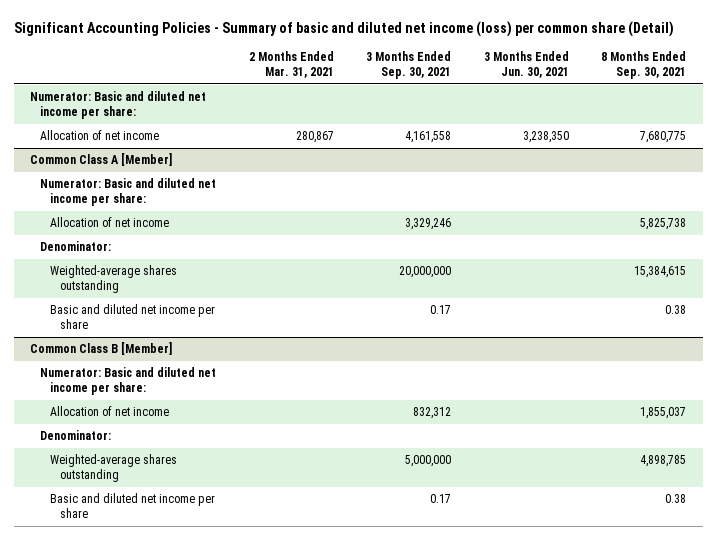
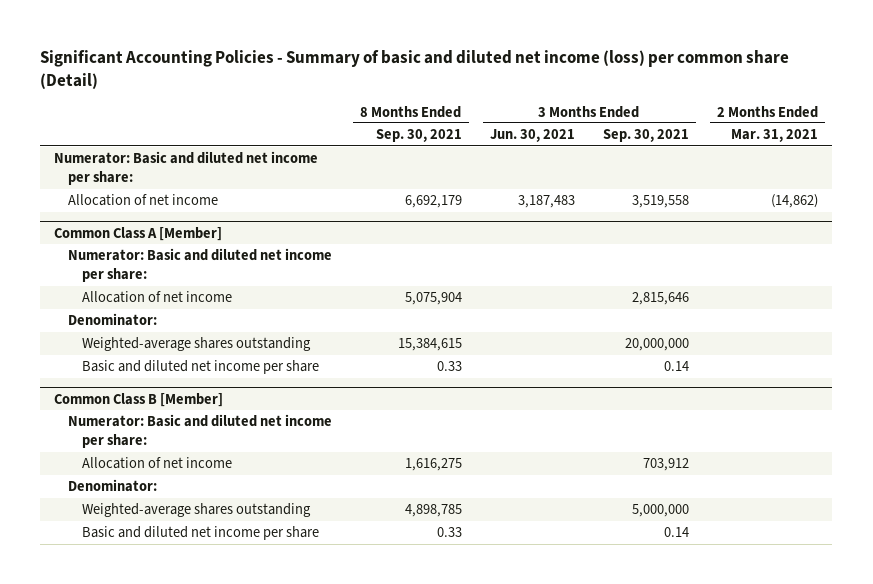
- | 2 Months Ended Mar. 31, 2021 | 3 Months Ended Sep. 30, 2021 | 3 Months Ended Jun. 30, 2021 | 8 Months Ended Sep. 30, 2021
+ | 8 Months Ended Sep. 30, 2021 | 3 Months Ended Jun. 30, 2021 | 3 Months Ended Sep. 30, 2021 | 2 Months Ended Mar. 31, 2021
- Allocation of net income | 280,867 | 4,161,558 | 3,238,350 | 7,680,775
+ Allocation of net income | 6,692,179 | 3,187,483 | 3,519,558 | (14,862)
@ Common Class A [Member]
- Allocation of net income | | 3,329,246 | | 5,825,738
+ Allocation of net income | 5,075,904 | | 2,815,646 |
- Basic and diluted net income per share | | 0.17 | | 0.38
+ Basic and diluted net income per share | 0.33 | | 0.14 |
@ Common Class B [Member]
- Allocation of net income | | 832,312 | | 1,855,037
+ Allocation of net income | 1,616,275 | | 703,912 |
- Basic and diluted net income per share | | 0.17 | | 0.38
+ Basic and diluted net income per share | 0.33 | | 0.14 |

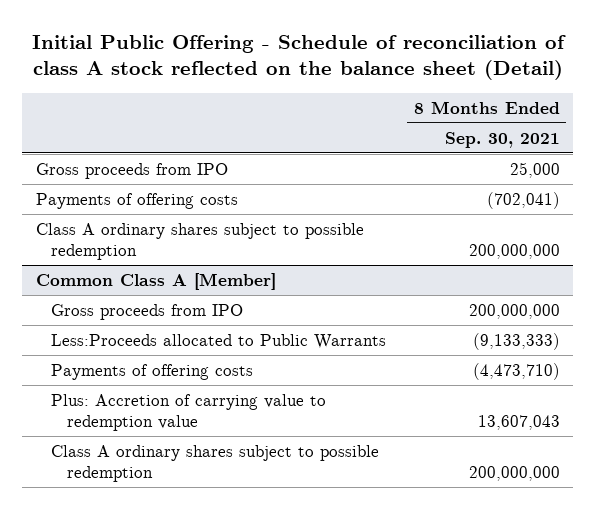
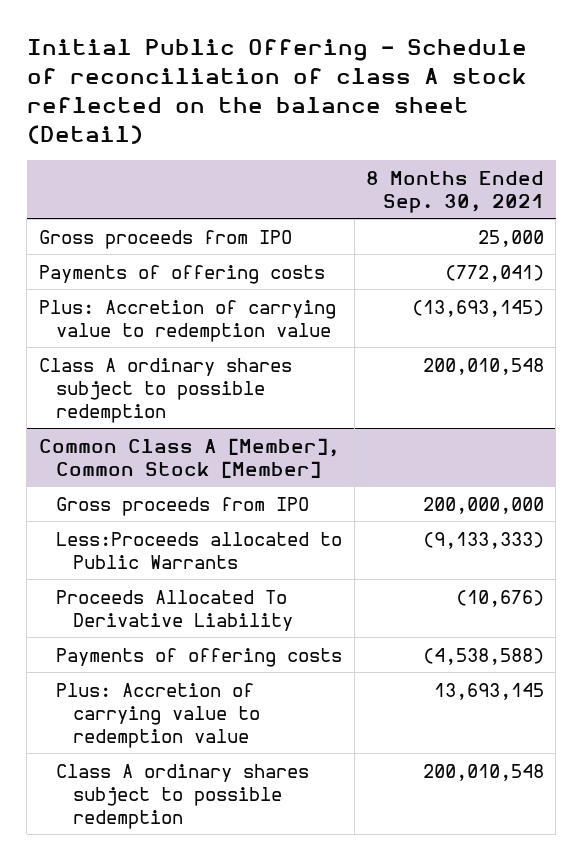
- Payments of offering costs | (702,041)
- Class A ordinary shares subject to possible redemption | 200,000,000
- Common Class A [Member]
+ Payments of offering costs | (772,041)
+ Plus: Accretion of carrying value to redemption value | (13,693,145)
+ Class A ordinary shares subject to possible redemption | 200,010,548
+ Common Class A [Member], Common Stock [Member]
- Payments of offering costs | (4,473,710)
- Plus: Accretion of carrying value to redemption value | 13,607,043
- Class A ordinary shares subject to possible redemption | 200,000,000
+ Proceeds Allocated To Derivative Liability | (10,676)
+ Payments of offering costs | (4,538,588)
+ Plus: Accretion of carrying value to redemption value | 13,693,145
+ Class A ordinary shares subject to possible redemption | 200,010,548

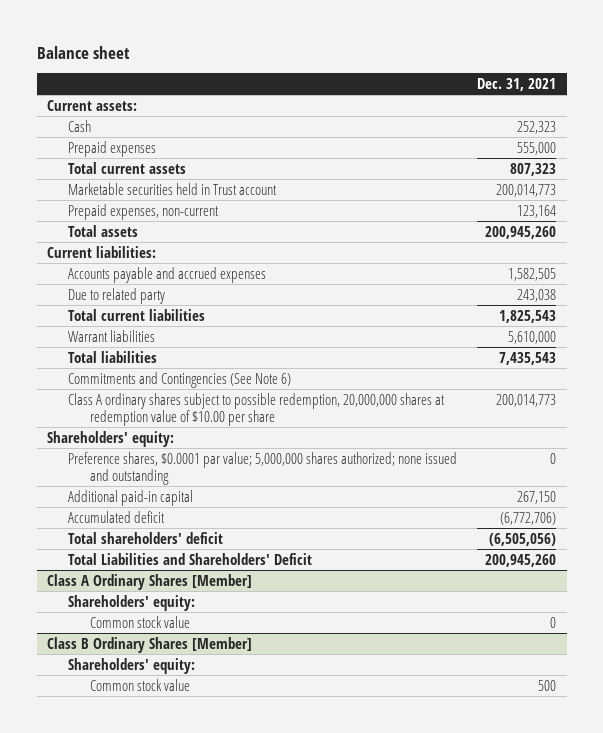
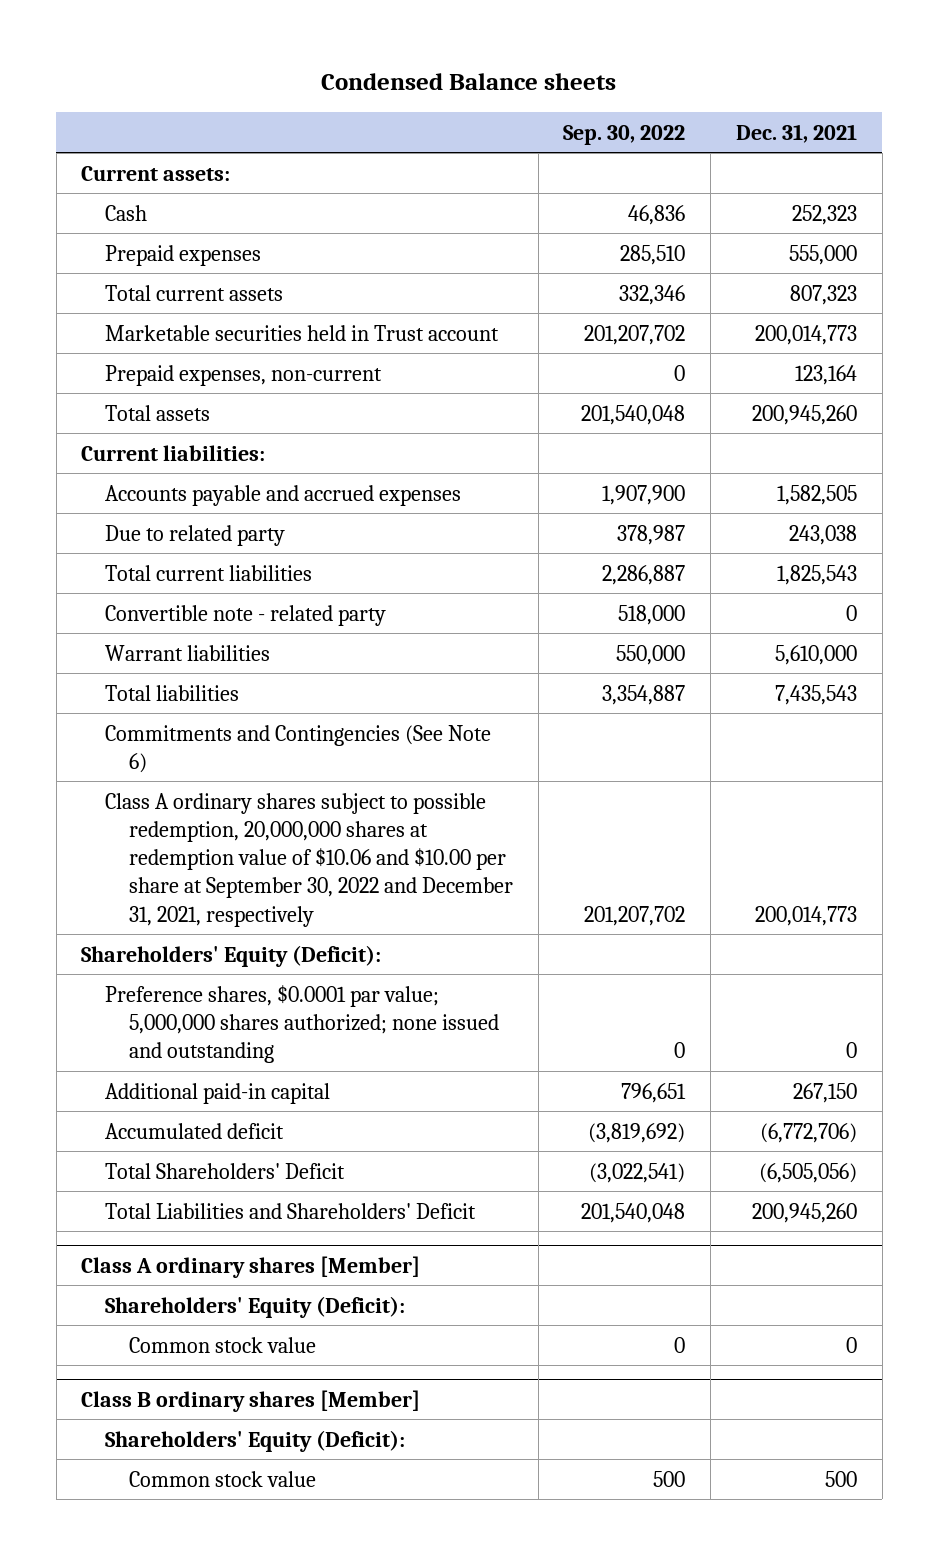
- Balance sheet
+ Condensed Balance sheets
- | Dec. 31, 2021
+ | Sep. 30, 2022 | Dec. 31, 2021
+ Convertible note - related party | 518,000 | 0
- Class A ordinary shares subject to possible redemption, 20,000,000 shares at redemption value of $10.00 per share | 200,014,773
- Shareholders' equity:
+ Class A ordinary shares subject to possible redemption, 20,000,000 shares at redemption value of $10.06 and $10.00 per share at September 30, 2022 and December 31, 2021, respectively | 201,207,702 | 200,014,773
+ Shareholders' Equity (Deficit):
- Total shareholders' deficit | (6,505,056)
+ Total Shareholders' Deficit | (3,022,541) | (6,505,056)
- Class A Ordinary Shares [Member]
- Shareholders' equity:
+ Class A ordinary shares [Member]
+ Shareholders' Equity (Deficit):
- Class B Ordinary Shares [Member]
- Shareholders' equity:
+ Class B ordinary shares [Member]
+ Shareholders' Equity (Deficit):

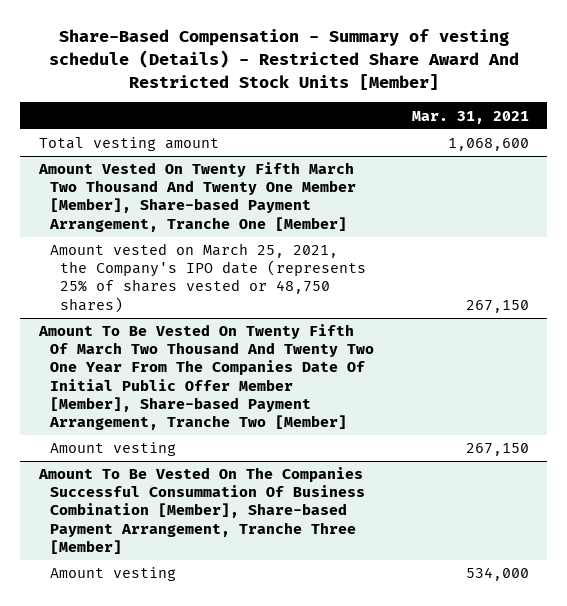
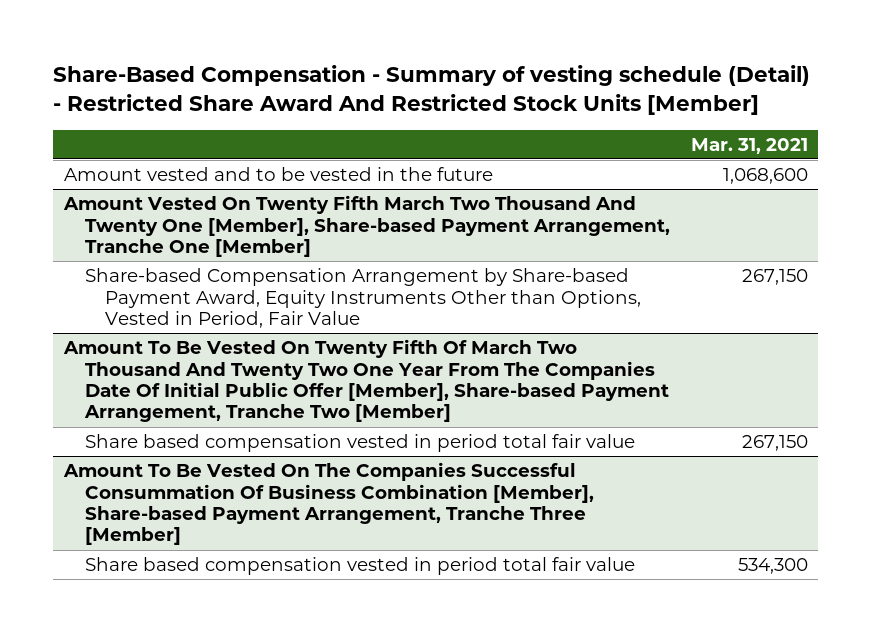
- Share-Based Compensation - Summary of vesting schedule (Details) - Restricted Share Award And Restricted Stock Units [Member]
+ Share-Based Compensation - Summary of vesting schedule (Detail) - Restricted Share Award And Restricted Stock Units [Member]
- Total vesting amount | 1,068,600
- Amount Vested On Twenty Fifth March Two Thousand And Twenty One Member [Member], Share-based Payment Arrangement, Tranche One [Member]
- Amount vested on March 25, 2021, the Company's IPO date (represents 25% of shares vested or 48,750 shares) | 267,150
- Amount To Be Vested On Twenty Fifth Of March Two Thousand And Twenty Two One Year From The Companies Date Of Initial Public Offer Member [Member], Share-based Payment Arrangement, Tranche Two [Member]
- Amount vesting | 267,150
+ Amount vested and to be vested in the future | 1,068,600
+ Amount Vested On Twenty Fifth March Two Thousand And Twenty One [Member], Share-based Payment Arrangement, Tranche One [Member]
+ Share-based Compensation Arrangement by Share-based Payment Award, Equity Instruments Other than Options, Vested in Period, Fair Value | 267,150
+ Amount To Be Vested On Twenty Fifth Of March Two Thousand And Twenty Two One Year From The Companies Date Of Initial Public Offer [Member], Share-based Payment Arrangement, Tranche Two [Member]
+ Share based compensation vested in period total fair value | 267,150
@ Amount To Be Vested On The Companies Successful Consummation Of Business Combination [Member], Share-based Payment Arrangement, Tranche Three [Member]
- Amount vesting | 534,000
+ Share based compensation vested in period total fair value | 534,300

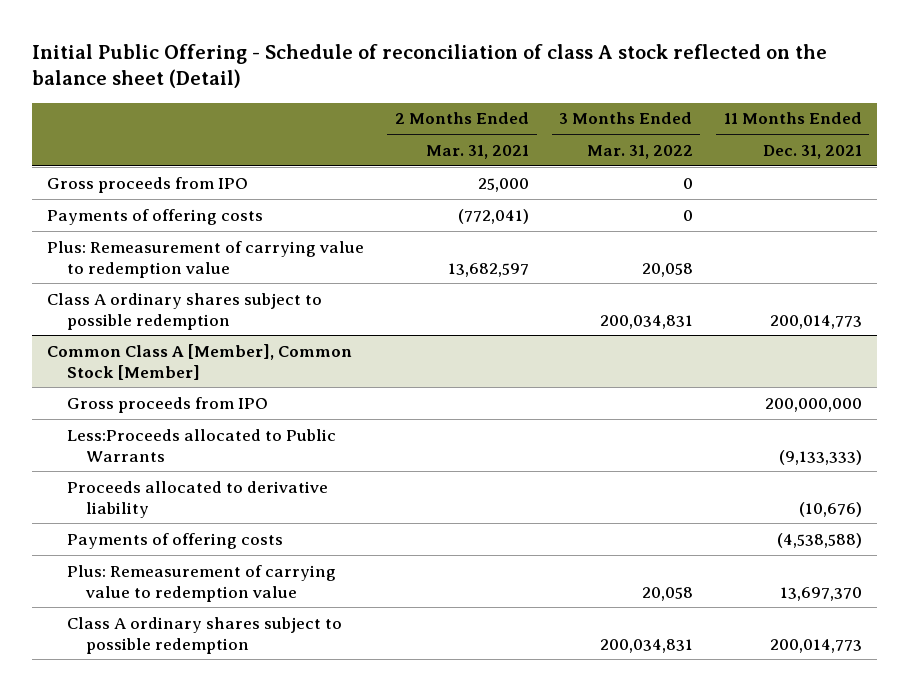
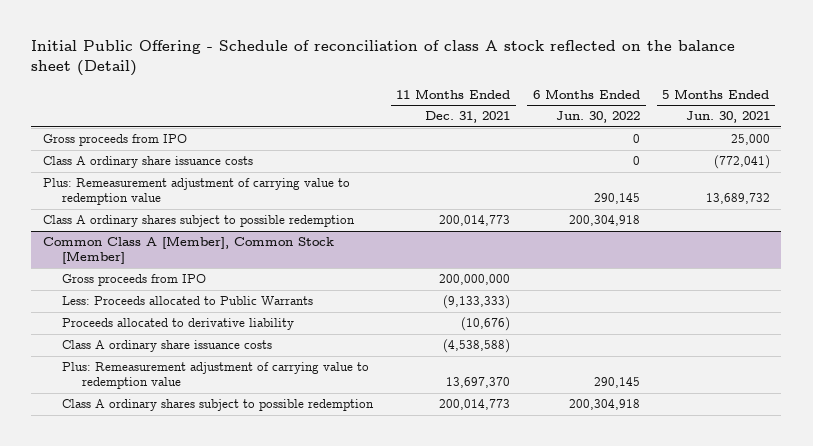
- | 2 Months Ended Mar. 31, 2021 | 3 Months Ended Mar. 31, 2022 | 11 Months Ended Dec. 31, 2021
+ | 11 Months Ended Dec. 31, 2021 | 6 Months Ended Jun. 30, 2022 | 5 Months Ended Jun. 30, 2021
- Payments of offering costs | (772,041) | 0 |
- Plus: Remeasurement of carrying value to redemption value | 13,682,597 | 20,058 |
+ Class A ordinary share issuance costs | | 0 | (772,041)
+ Plus: Remeasurement adjustment of carrying value to redemption value | | 290,145 | 13,689,732
@ Common Class A [Member], Common Stock [Member]
- Less:Proceeds allocated to Public Warrants | | | (9,133,333)
+ Less: Proceeds allocated to Public Warrants | (9,133,333) | |
- Payments of offering costs | | | (4,538,588)
- Plus: Remeasurement of carrying value to redemption value | | 20,058 | 13,697,370
+ Class A ordinary share issuance costs | (4,538,588) | |
+ Plus: Remeasurement adjustment of carrying value to redemption value | 13,697,370 | 290,145 |

